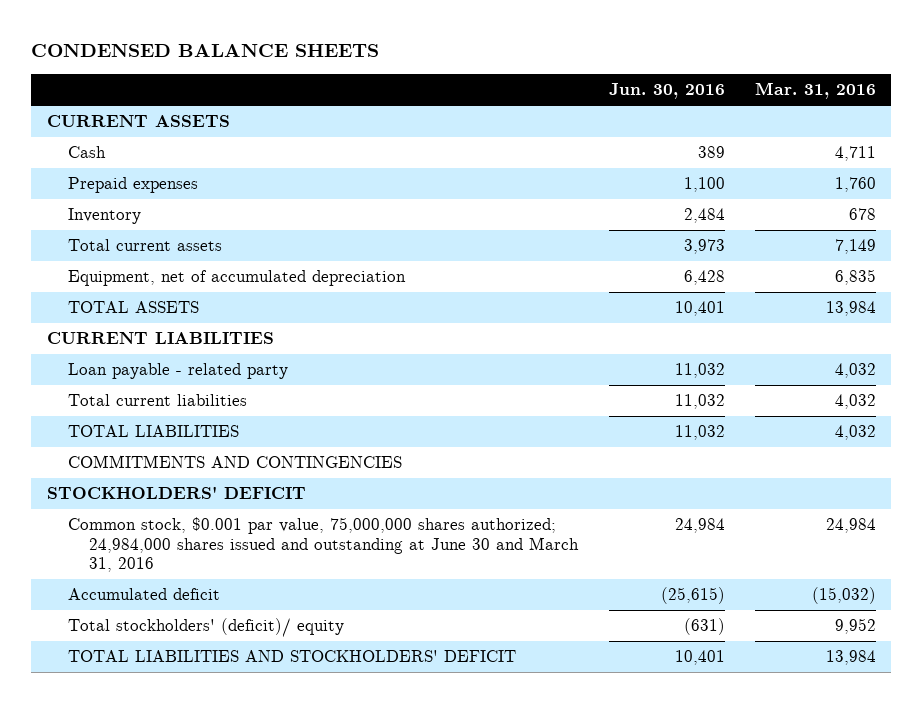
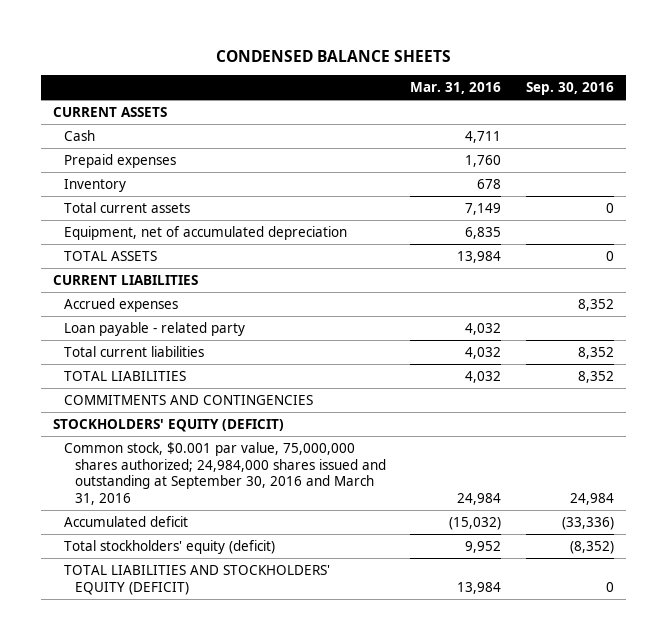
- | Jun. 30, 2016 | Mar. 31, 2016
+ | Mar. 31, 2016 | Sep. 30, 2016
+ Accrued expenses | | 8,352
- STOCKHOLDERS' DEFICIT
- Common stock, $0.001 par value, 75,000,000 shares authorized; 24,984,000 shares issued and outstanding at June 30 and March 31, 2016 | 24,984 | 24,984
+ STOCKHOLDERS' EQUITY (DEFICIT)
+ Common stock, $0.001 par value, 75,000,000 shares authorized; 24,984,000 shares issued and outstanding at September 30, 2016 and March 31, 2016 | 24,984 | 24,984
- Total stockholders' (deficit)/ equity | (631) | 9,952
- TOTAL LIABILITIES AND STOCKHOLDERS' DEFICIT | 10,401 | 13,984
+ Total stockholders' equity (deficit) | 9,952 | (8,352)
+ TOTAL LIABILITIES AND STOCKHOLDERS' EQUITY (DEFICIT) | 13,984 | 0

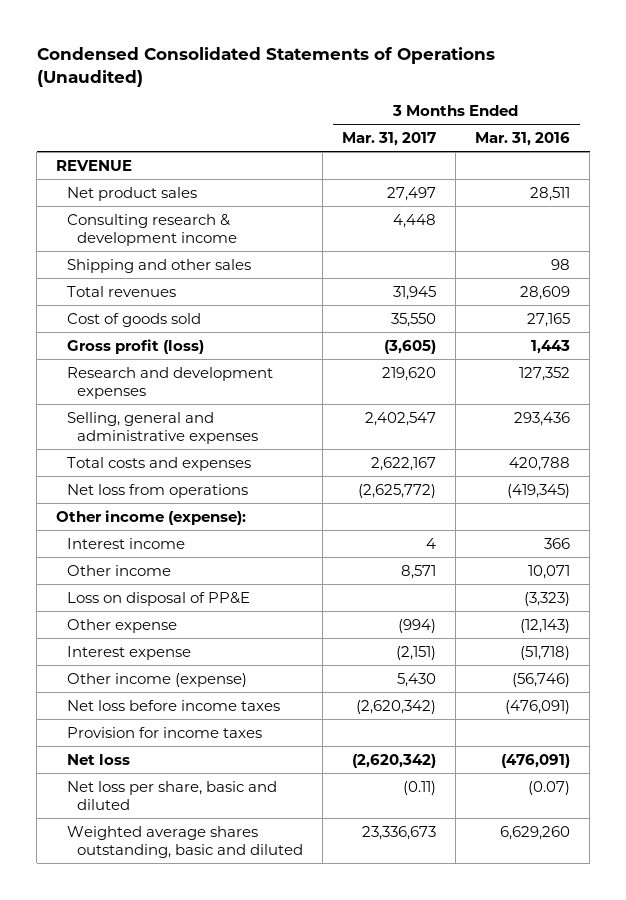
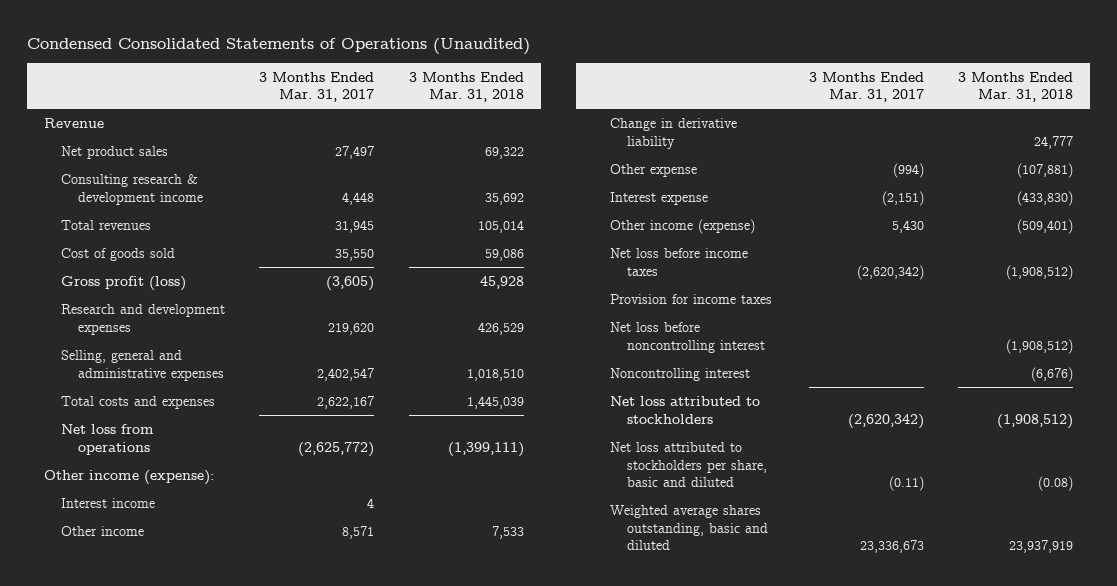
- | 3 Months Ended Mar. 31, 2017 | 3 Months Ended Mar. 31, 2016
+ | 3 Months Ended Mar. 31, 2017 | 3 Months Ended Mar. 31, 2018
- REVENUE
+ Revenue
- Shipping and other sales | | 98
- Loss on disposal of PP&E | | (3,323)
+ Change in derivative liability | | 24,777
- Net loss | (2,620,342) | (476,091)
- Net loss per share, basic and diluted | (0.11) | (0.07)
+ Net loss before noncontrolling interest | | (1,908,512)
+ Noncontrolling interest | | (6,676)
+ Net loss attributed to stockholders | (2,620,342) | (1,908,512)
+ Net loss attributed to stockholders per share, basic and diluted | (0.11) | (0.08)

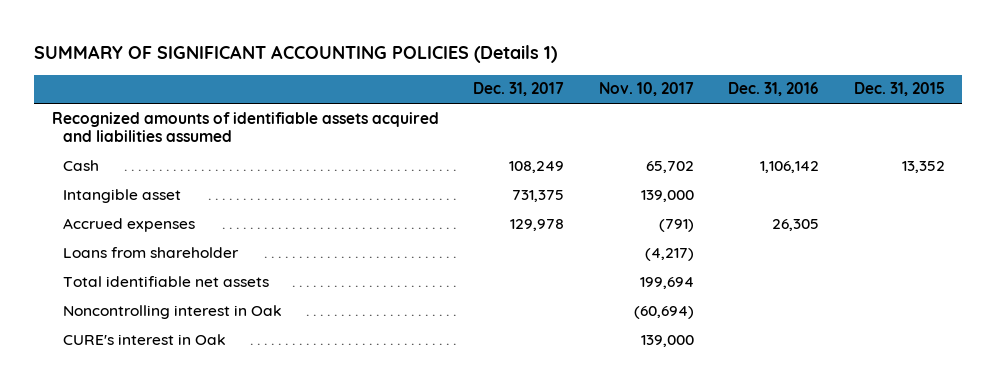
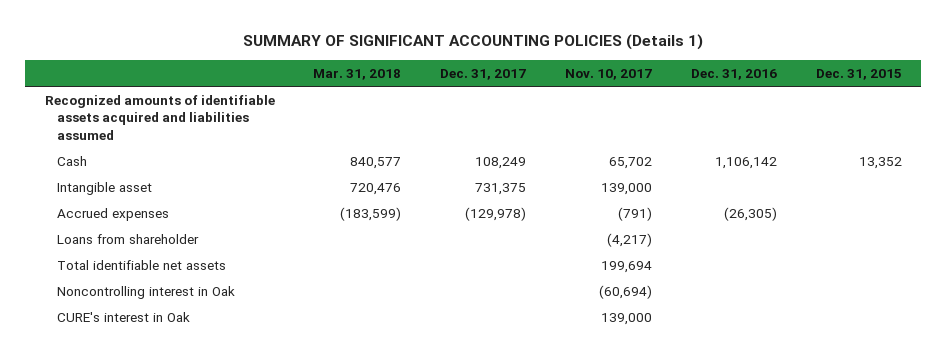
- | Dec. 31, 2017 | Nov. 10, 2017 | Dec. 31, 2016 | Dec. 31, 2015
+ | Mar. 31, 2018 | Dec. 31, 2017 | Nov. 10, 2017 | Dec. 31, 2016 | Dec. 31, 2015
- Accrued expenses | 129,978 | (791) | 26,305 |
+ Accrued expenses | (183,599) | (129,978) | (791) | (26,305) |

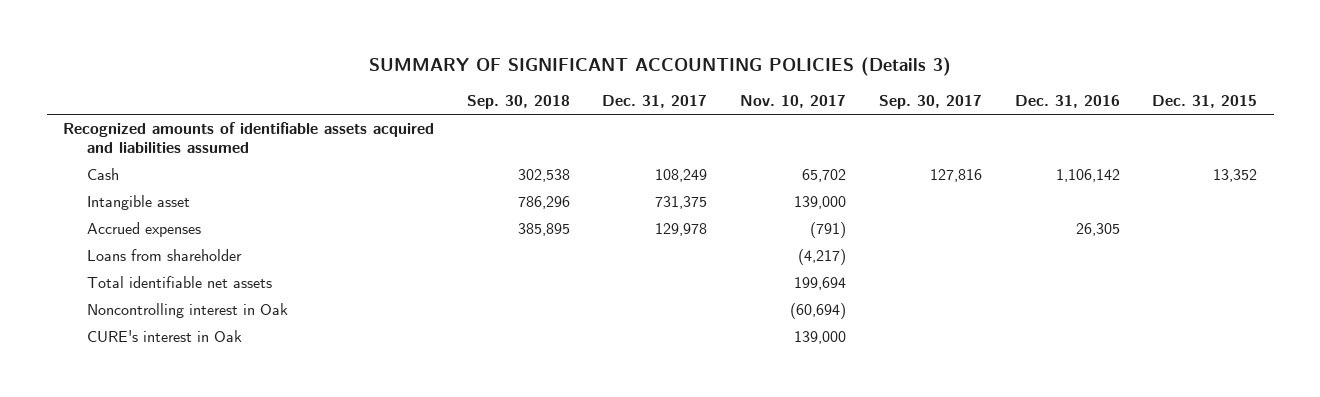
- SUMMARY OF SIGNIFICANT ACCOUNTING POLICIES (Details 1)
+ SUMMARY OF SIGNIFICANT ACCOUNTING POLICIES (Details 3)
- | Mar. 31, 2018 | Dec. 31, 2017 | Nov. 10, 2017 | Dec. 31, 2016 | Dec. 31, 2015
+ | Sep. 30, 2018 | Dec. 31, 2017 | Nov. 10, 2017 | Sep. 30, 2017 | Dec. 31, 2016 | Dec. 31, 2015
- Accrued expenses | (183,599) | (129,978) | (791) | (26,305) |
+ Accrued expenses | 385,895 | 129,978 | (791) | | 26,305 |

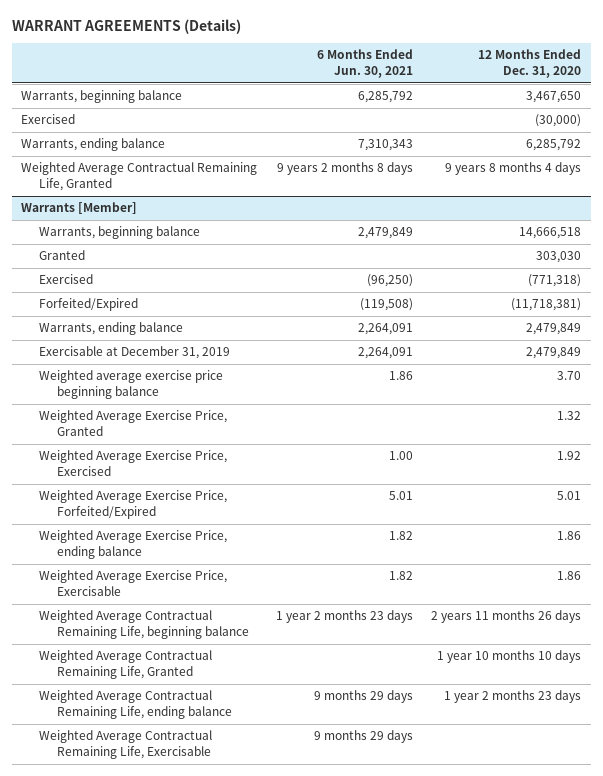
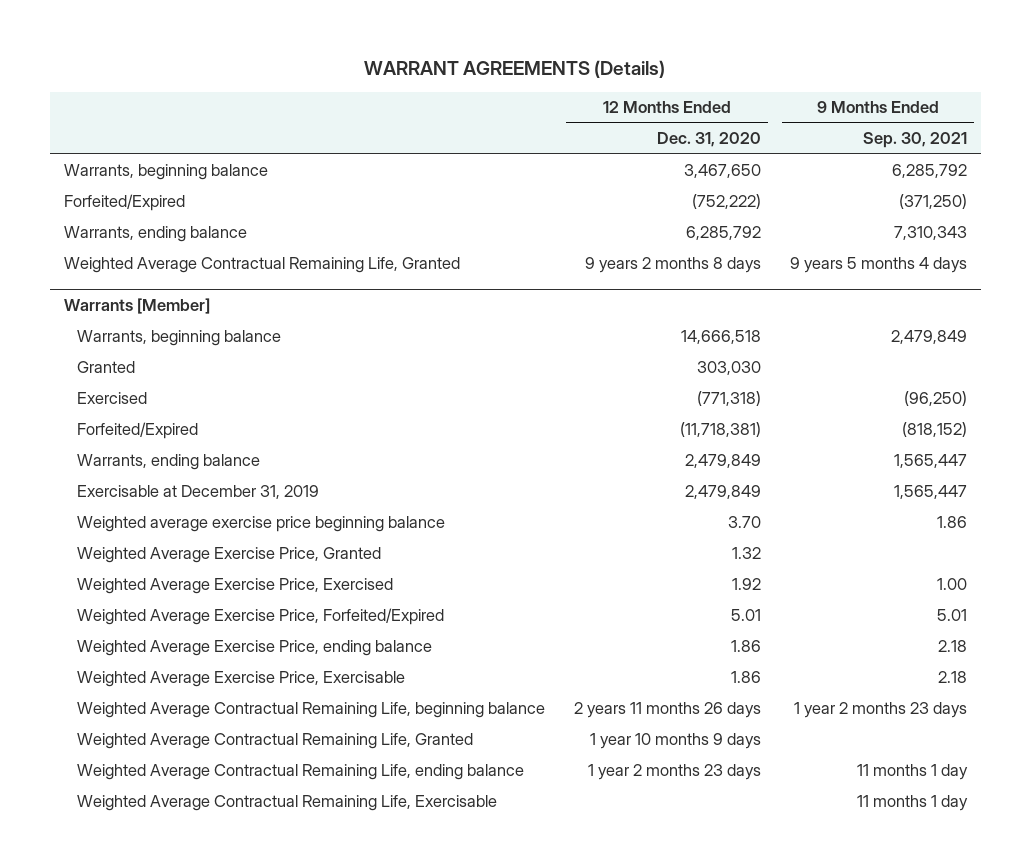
- | 6 Months Ended Jun. 30, 2021 | 12 Months Ended Dec. 31, 2020
+ | 12 Months Ended Dec. 31, 2020 | 9 Months Ended Sep. 30, 2021
- Exercised | | (30,000)
+ Forfeited/Expired | (752,222) | (371,250)
- Weighted Average Contractual Remaining Life, Granted | 9 years 2 months 8 days | 9 years 8 months 4 days
+ Weighted Average Contractual Remaining Life, Granted | 9 years 2 months 8 days | 9 years 5 months 4 days
@ Warrants [Member]
- Weighted Average Contractual Remaining Life, Granted | | 1 year 10 months 10 days
+ Weighted Average Contractual Remaining Life, Granted | 1 year 10 months 9 days |

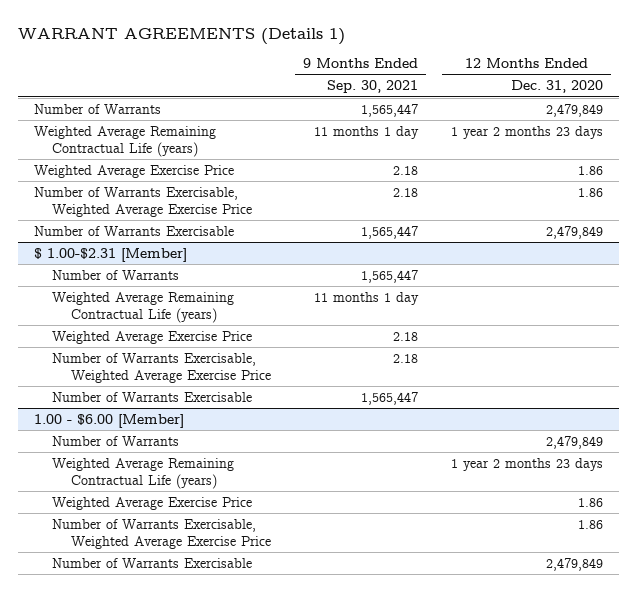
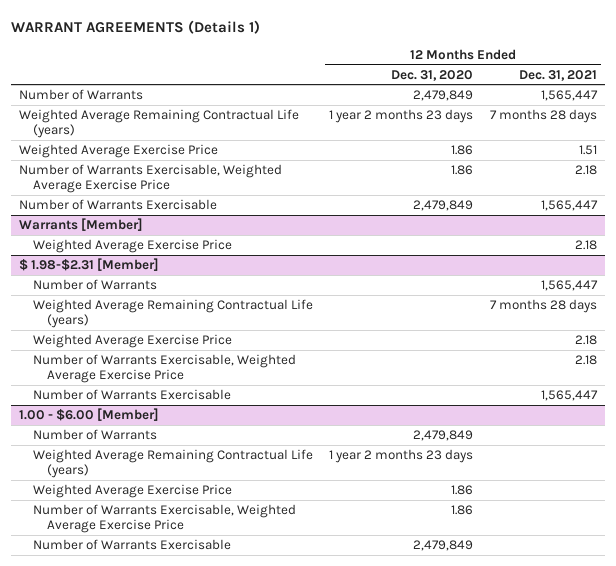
- | 9 Months Ended Sep. 30, 2021 | 12 Months Ended Dec. 31, 2020
+ | 12 Months Ended Dec. 31, 2020 | 12 Months Ended Dec. 31, 2021
- $ 1.00-$2.31 [Member]
+ Warrants [Member]
+ Weighted Average Exercise Price | | 2.18
+ $ 1.98-$2.31 [Member]

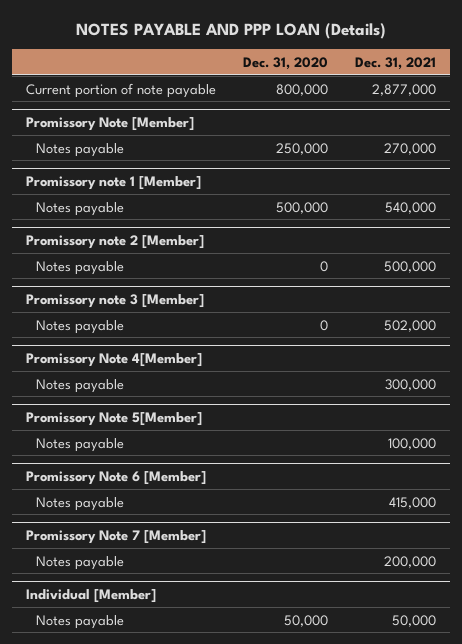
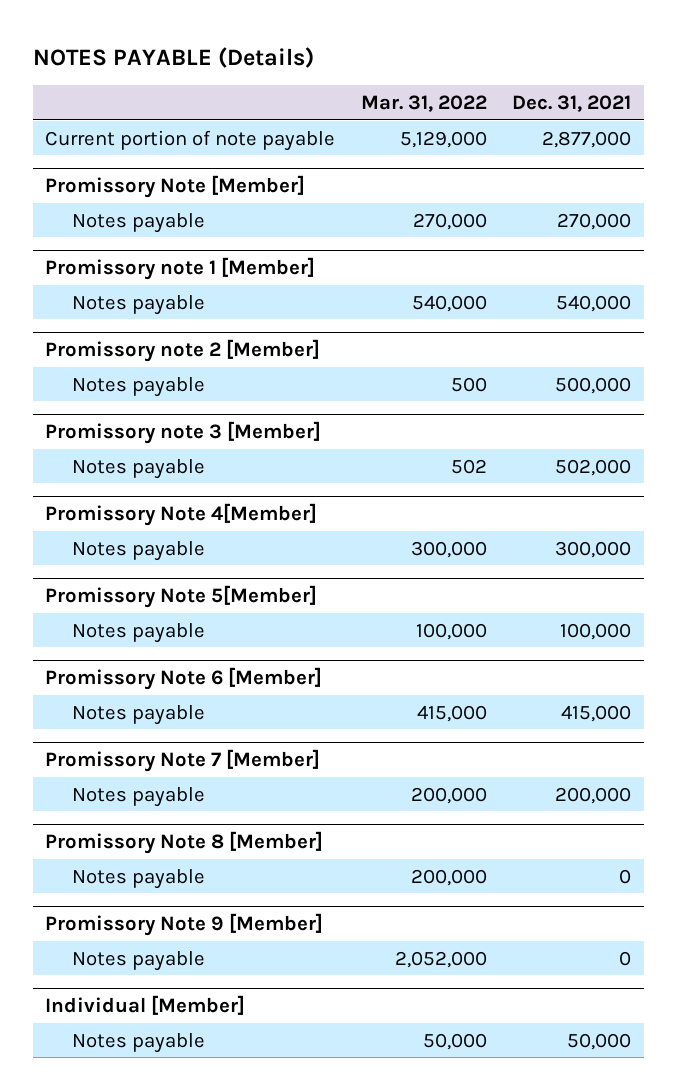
- NOTES PAYABLE AND PPP LOAN (Details)
+ NOTES PAYABLE (Details)
- | Dec. 31, 2020 | Dec. 31, 2021
+ | Mar. 31, 2022 | Dec. 31, 2021
+ Promissory Note 8 [Member]
+ Notes payable | 200,000 | 0
+ Promissory Note 9 [Member]
+ Notes payable | 2,052,000 | 0

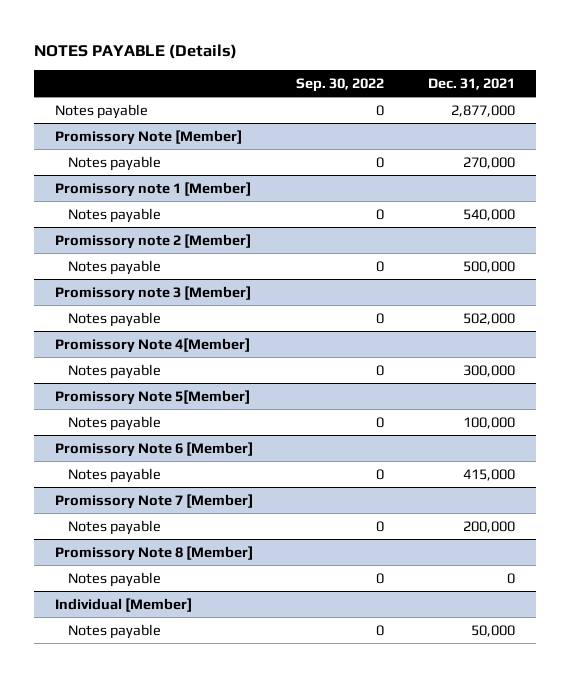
- | Mar. 31, 2022 | Dec. 31, 2021
+ | Sep. 30, 2022 | Dec. 31, 2021
- Current portion of note payable | 5,129,000 | 2,877,000
+ Notes payable | 0 | 2,877,000
- Promissory Note 9 [Member]
- Notes payable | 2,052,000 | 0

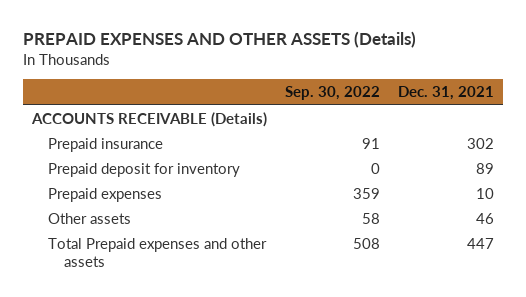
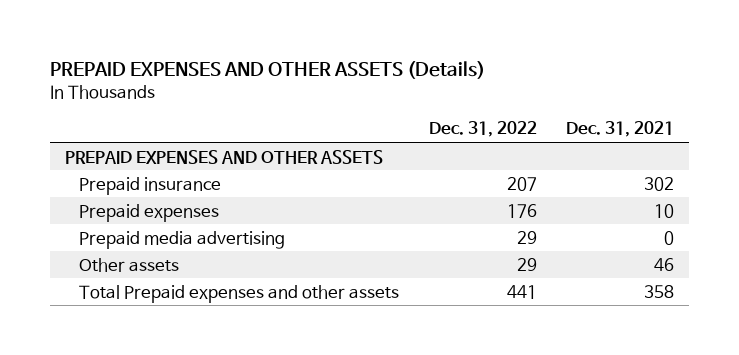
- | Sep. 30, 2022 | Dec. 31, 2021
+ | Dec. 31, 2022 | Dec. 31, 2021
- ACCOUNTS RECEIVABLE (Details)
+ PREPAID EXPENSES AND OTHER ASSETS
- Prepaid deposit for inventory | 0 | 89
+ Prepaid media advertising | 29 | 0
- Total Prepaid expenses and other assets | 508 | 447
+ Total Prepaid expenses and other assets | 441 | 358

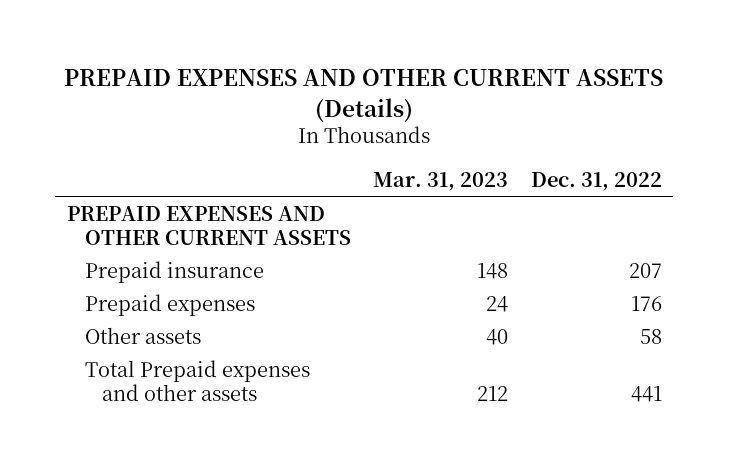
- PREPAID EXPENSES AND OTHER ASSETS (Details)
+ PREPAID EXPENSES AND OTHER CURRENT ASSETS (Details)
- | Dec. 31, 2022 | Dec. 31, 2021
+ | Mar. 31, 2023 | Dec. 31, 2022
- PREPAID EXPENSES AND OTHER ASSETS
+ PREPAID EXPENSES AND OTHER CURRENT ASSETS
- Prepaid media advertising | 29 | 0
- Other assets | 29 | 46
+ Other assets | 40 | 58

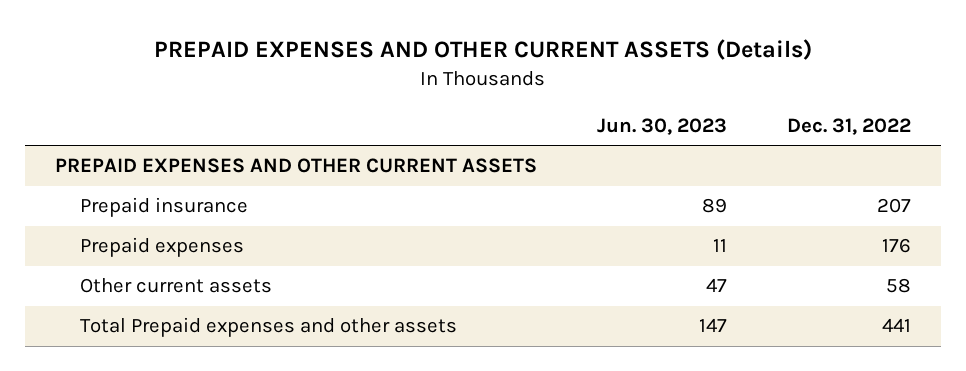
- | Mar. 31, 2023 | Dec. 31, 2022
+ | Jun. 30, 2023 | Dec. 31, 2022
- Other assets | 40 | 58
+ Other current assets | 47 | 58

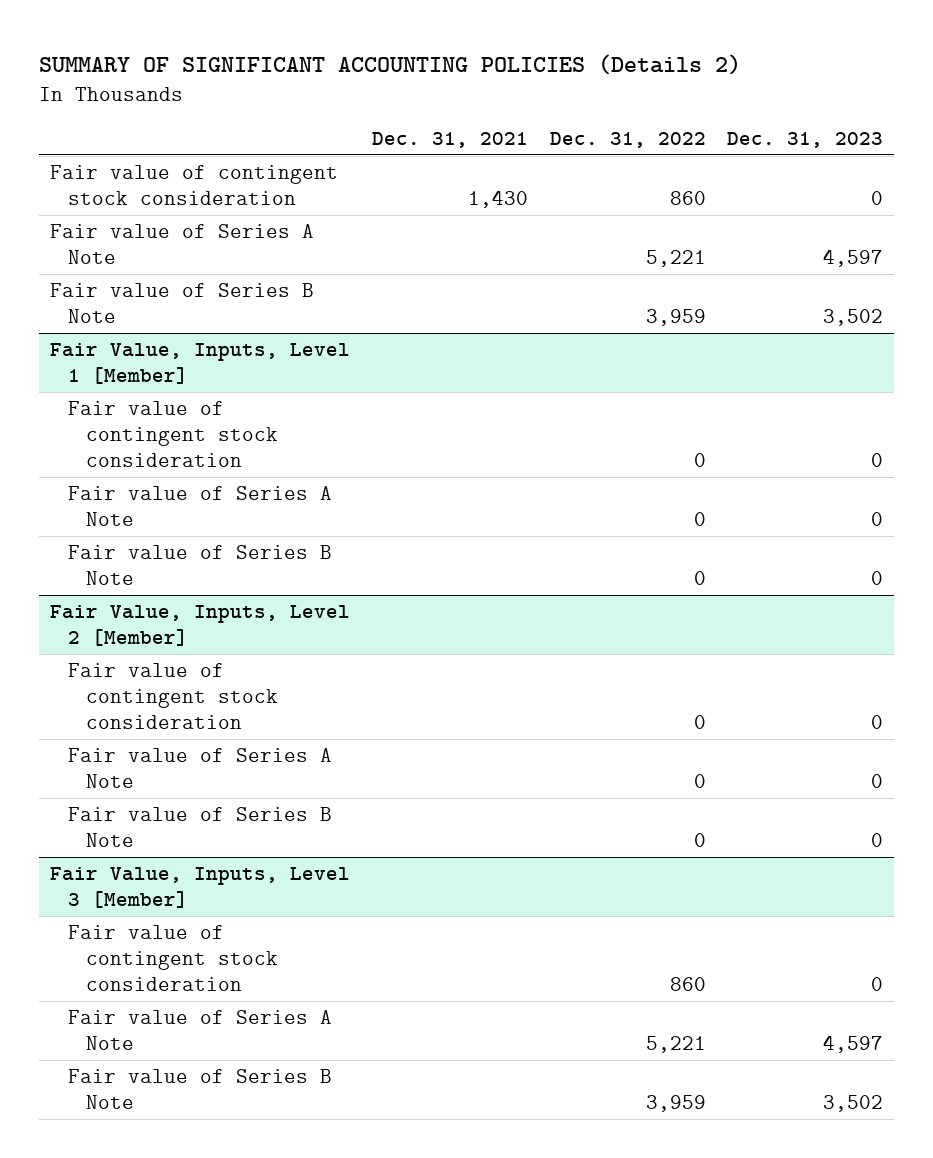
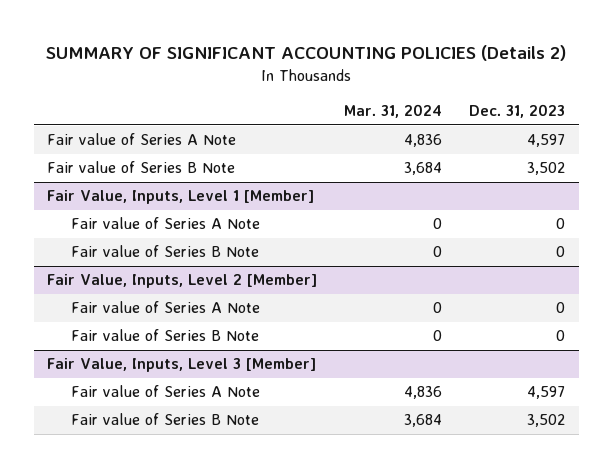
- | Dec. 31, 2021 | Dec. 31, 2022 | Dec. 31, 2023
+ | Mar. 31, 2024 | Dec. 31, 2023
- Fair value of contingent stock consideration | 1,430 | 860 | 0
@ Fair Value, Inputs, Level 1 [Member]
- Fair value of contingent stock consideration | | 0 | 0
@ Fair Value, Inputs, Level 2 [Member]
- Fair value of contingent stock consideration | | 0 | 0
@ Fair Value, Inputs, Level 3 [Member]
- Fair value of contingent stock consideration | | 860 | 0

